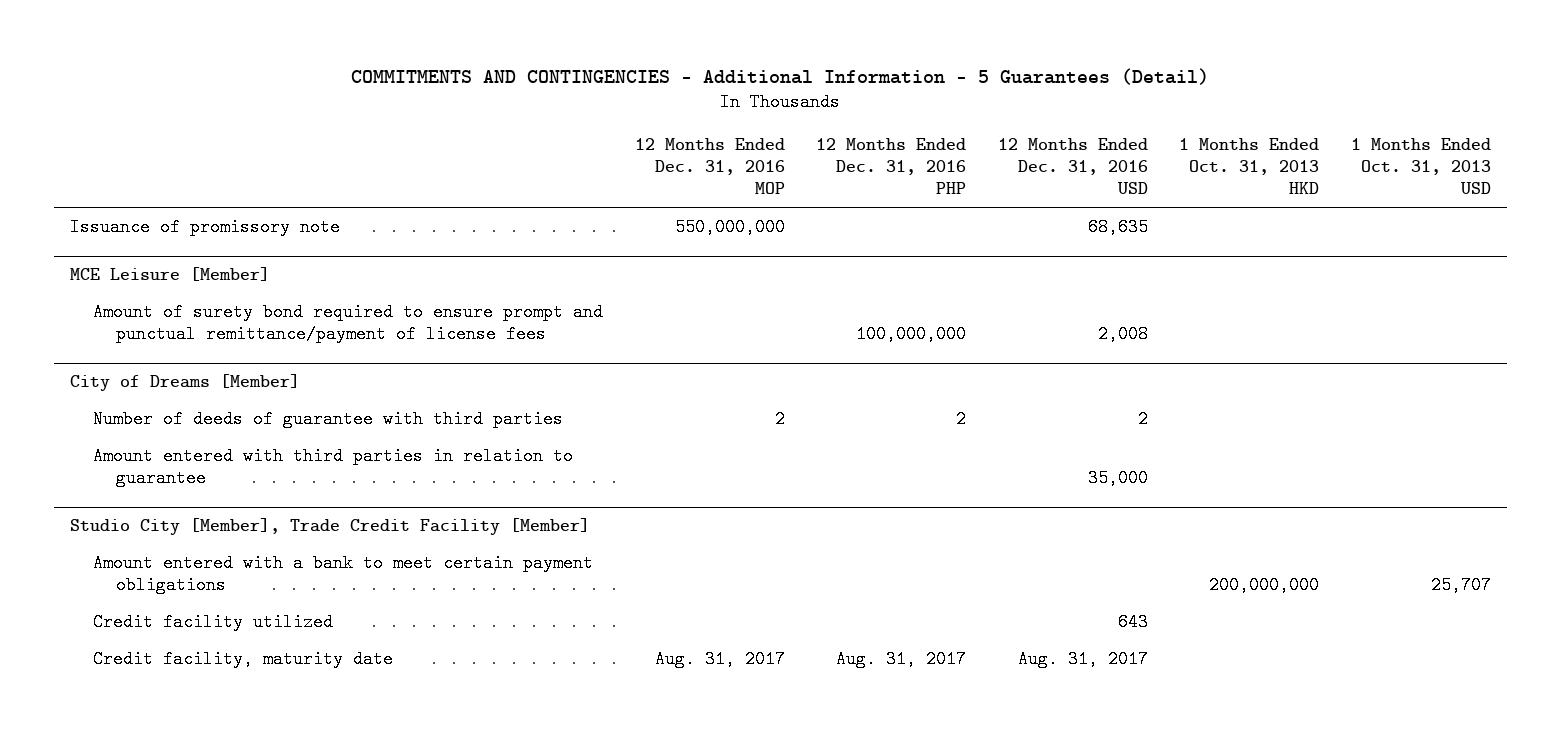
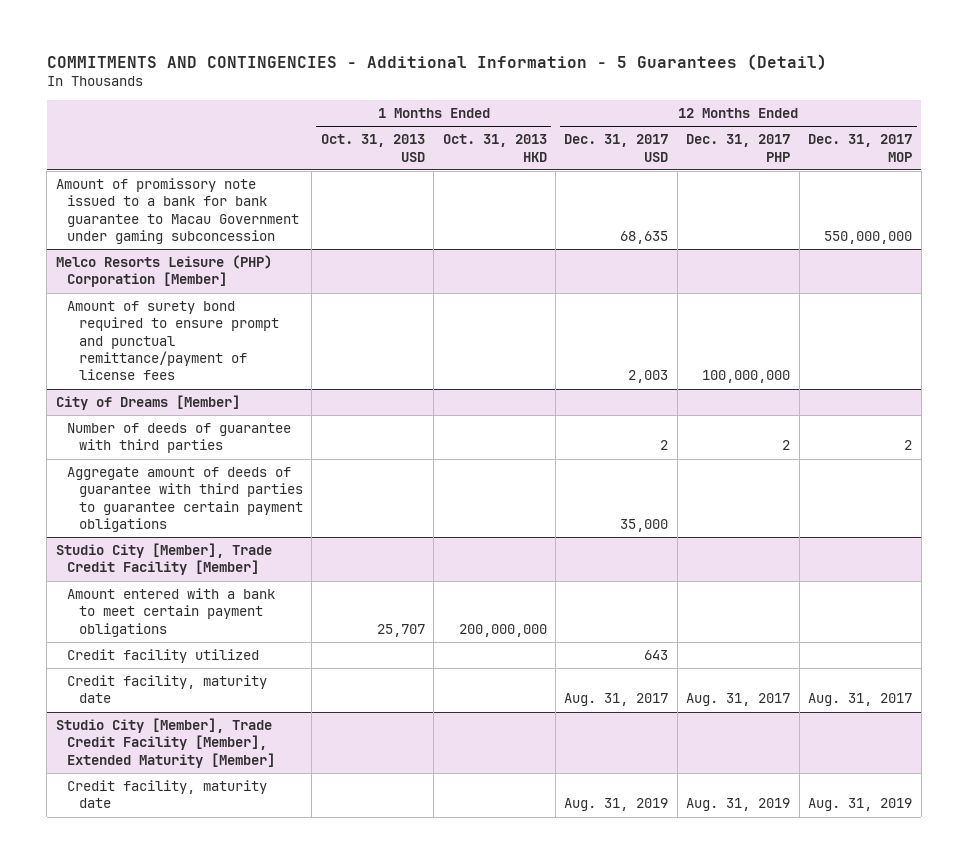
- | 12 Months Ended Dec. 31, 2016 MOP | 12 Months Ended Dec. 31, 2016 PHP | 12 Months Ended Dec. 31, 2016 USD | 1 Months Ended Oct. 31, 2013 HKD | 1 Months Ended Oct. 31, 2013 USD
+ | 1 Months Ended Oct. 31, 2013 USD | 1 Months Ended Oct. 31, 2013 HKD | 12 Months Ended Dec. 31, 2017 USD | 12 Months Ended Dec. 31, 2017 PHP | 12 Months Ended Dec. 31, 2017 MOP
- Issuance of promissory note | 550,000,000 | | 68,635 | |
- MCE Leisure [Member]
- Amount of surety bond required to ensure prompt and punctual remittance/payment of license fees | | 100,000,000 | 2,008 | |
+ Amount of promissory note issued to a bank for bank guarantee to Macau Government under gaming subconcession | | | 68,635 | | 550,000,000
+ Melco Resorts Leisure (PHP) Corporation [Member]
+ Amount of surety bond required to ensure prompt and punctual remittance/payment of license fees | | | 2,003 | 100,000,000 |
@ City of Dreams [Member]
- Amount entered with third parties in relation to guarantee | | | 35,000 | |
+ Aggregate amount of deeds of guarantee with third parties to guarantee certain payment obligations | | | 35,000 | |
+ Studio City [Member], Trade Credit Facility [Member], Extended Maturity [Member]
+ Credit facility, maturity date | | | Aug. 31, 2019 | Aug. 31, 2019 | Aug. 31, 2019

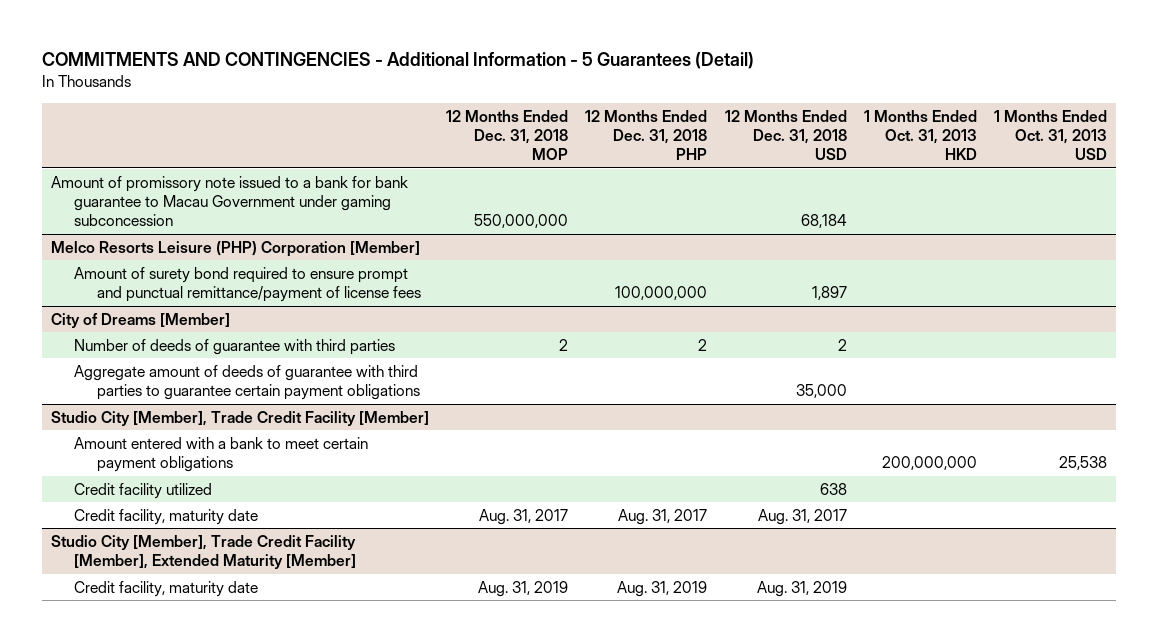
- | 1 Months Ended Oct. 31, 2013 USD | 1 Months Ended Oct. 31, 2013 HKD | 12 Months Ended Dec. 31, 2017 USD | 12 Months Ended Dec. 31, 2017 PHP | 12 Months Ended Dec. 31, 2017 MOP
+ | 12 Months Ended Dec. 31, 2018 MOP | 12 Months Ended Dec. 31, 2018 PHP | 12 Months Ended Dec. 31, 2018 USD | 1 Months Ended Oct. 31, 2013 HKD | 1 Months Ended Oct. 31, 2013 USD
@ Studio City [Member], Trade Credit Facility [Member]
- Amount entered with a bank to meet certain payment obligations | 25,707 | 200,000,000 | | |
+ Amount entered with a bank to meet certain payment obligations | | | | 200,000,000 | 25,538

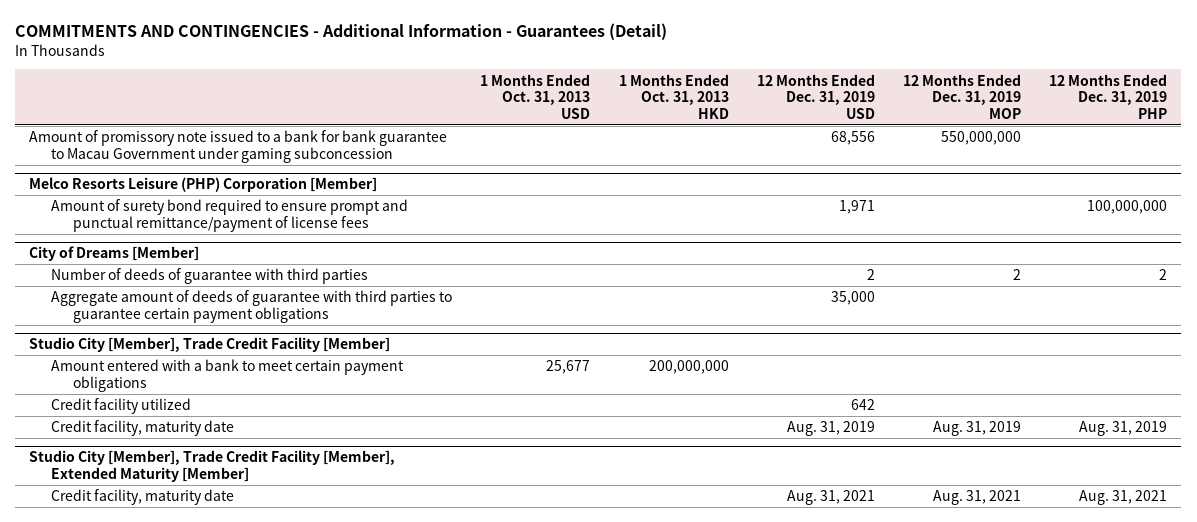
- COMMITMENTS AND CONTINGENCIES - Additional Information - 5 Guarantees (Detail)
+ COMMITMENTS AND CONTINGENCIES - Additional Information - Guarantees (Detail)
- | 12 Months Ended Dec. 31, 2018 MOP | 12 Months Ended Dec. 31, 2018 PHP | 12 Months Ended Dec. 31, 2018 USD | 1 Months Ended Oct. 31, 2013 HKD | 1 Months Ended Oct. 31, 2013 USD
+ | 1 Months Ended Oct. 31, 2013 USD | 1 Months Ended Oct. 31, 2013 HKD | 12 Months Ended Dec. 31, 2019 USD | 12 Months Ended Dec. 31, 2019 MOP | 12 Months Ended Dec. 31, 2019 PHP
@ Studio City [Member], Trade Credit Facility [Member]
- Amount entered with a bank to meet certain payment obligations | | | | 200,000,000 | 25,538
+ Amount entered with a bank to meet certain payment obligations | 25,677 | 200,000,000 | | |

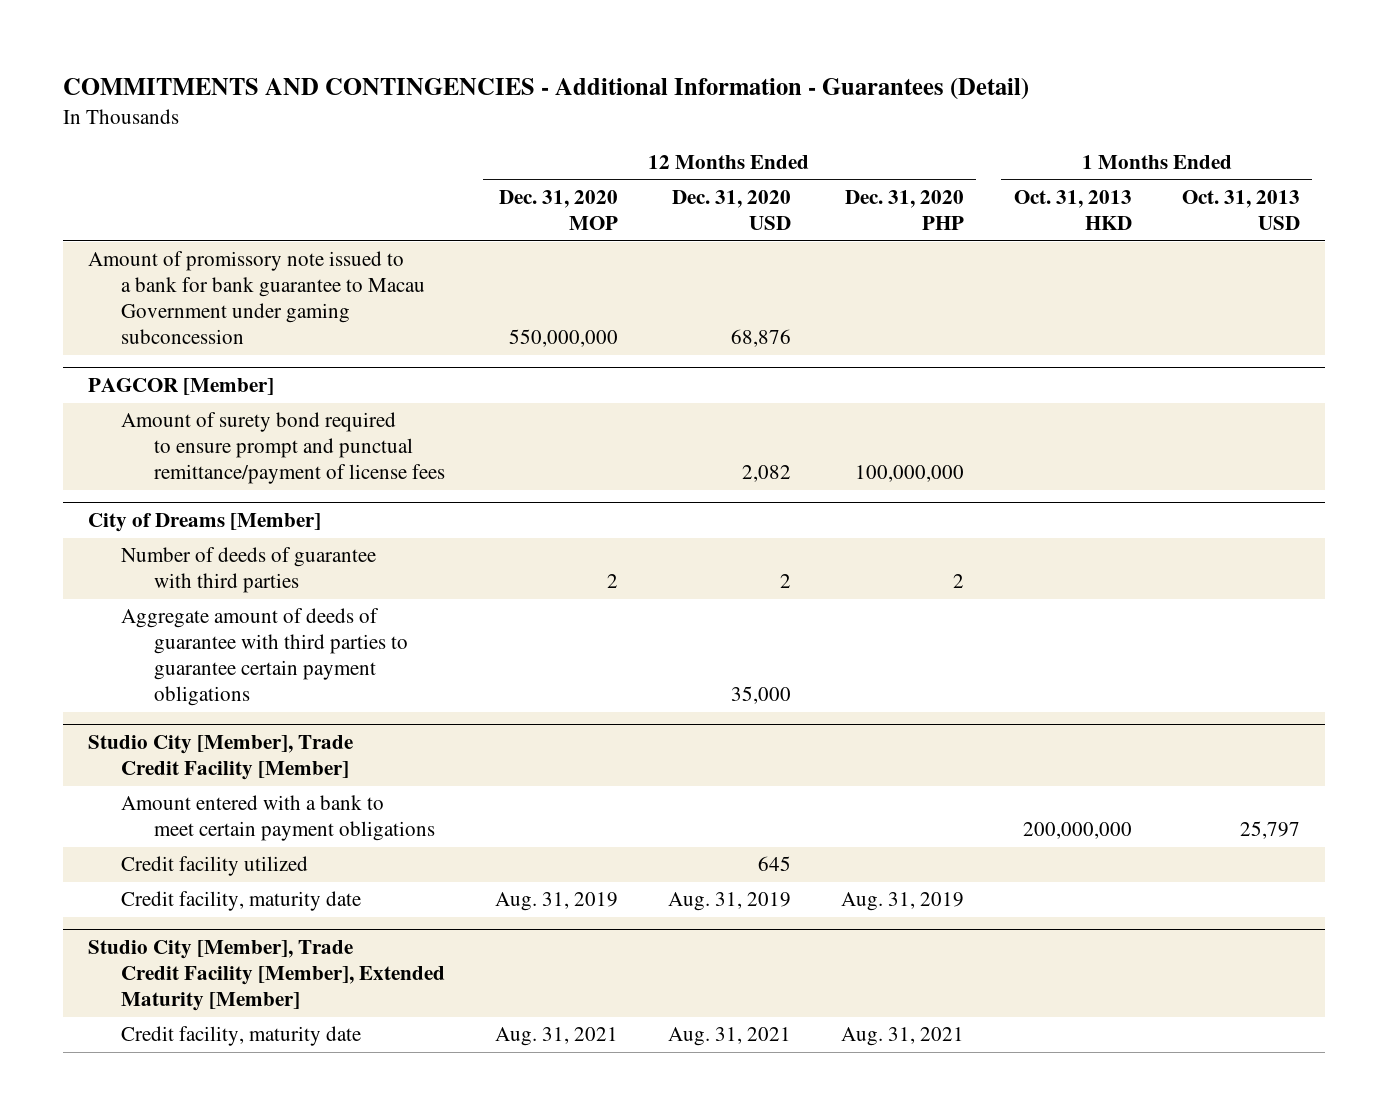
- | 1 Months Ended Oct. 31, 2013 USD | 1 Months Ended Oct. 31, 2013 HKD | 12 Months Ended Dec. 31, 2019 USD | 12 Months Ended Dec. 31, 2019 MOP | 12 Months Ended Dec. 31, 2019 PHP
+ | 12 Months Ended Dec. 31, 2020 MOP | 12 Months Ended Dec. 31, 2020 USD | 12 Months Ended Dec. 31, 2020 PHP | 1 Months Ended Oct. 31, 2013 HKD | 1 Months Ended Oct. 31, 2013 USD
- Melco Resorts Leisure (PHP) Corporation [Member]
- Amount of surety bond required to ensure prompt and punctual remittance/payment of license fees | | | 1,971 | | 100,000,000
+ PAGCOR [Member]
+ Amount of surety bond required to ensure prompt and punctual remittance/payment of license fees | | 2,082 | 100,000,000 | |
@ Studio City [Member], Trade Credit Facility [Member]
- Amount entered with a bank to meet certain payment obligations | 25,677 | 200,000,000 | | |
+ Amount entered with a bank to meet certain payment obligations | | | | 200,000,000 | 25,797

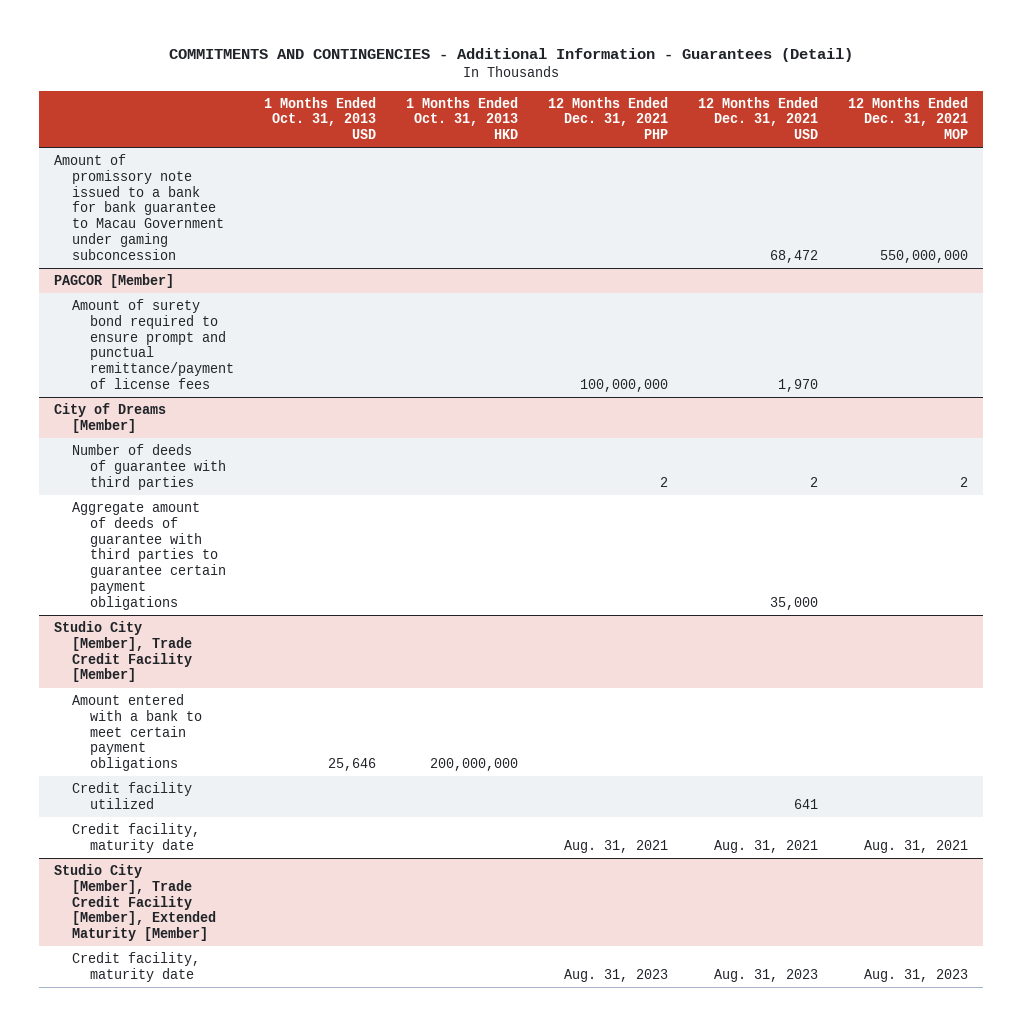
- | 12 Months Ended Dec. 31, 2020 MOP | 12 Months Ended Dec. 31, 2020 USD | 12 Months Ended Dec. 31, 2020 PHP | 1 Months Ended Oct. 31, 2013 HKD | 1 Months Ended Oct. 31, 2013 USD
+ | 1 Months Ended Oct. 31, 2013 USD | 1 Months Ended Oct. 31, 2013 HKD | 12 Months Ended Dec. 31, 2021 PHP | 12 Months Ended Dec. 31, 2021 USD | 12 Months Ended Dec. 31, 2021 MOP
@ Studio City [Member], Trade Credit Facility [Member]
- Amount entered with a bank to meet certain payment obligations | | | | 200,000,000 | 25,797
+ Amount entered with a bank to meet certain payment obligations | 25,646 | 200,000,000 | | |

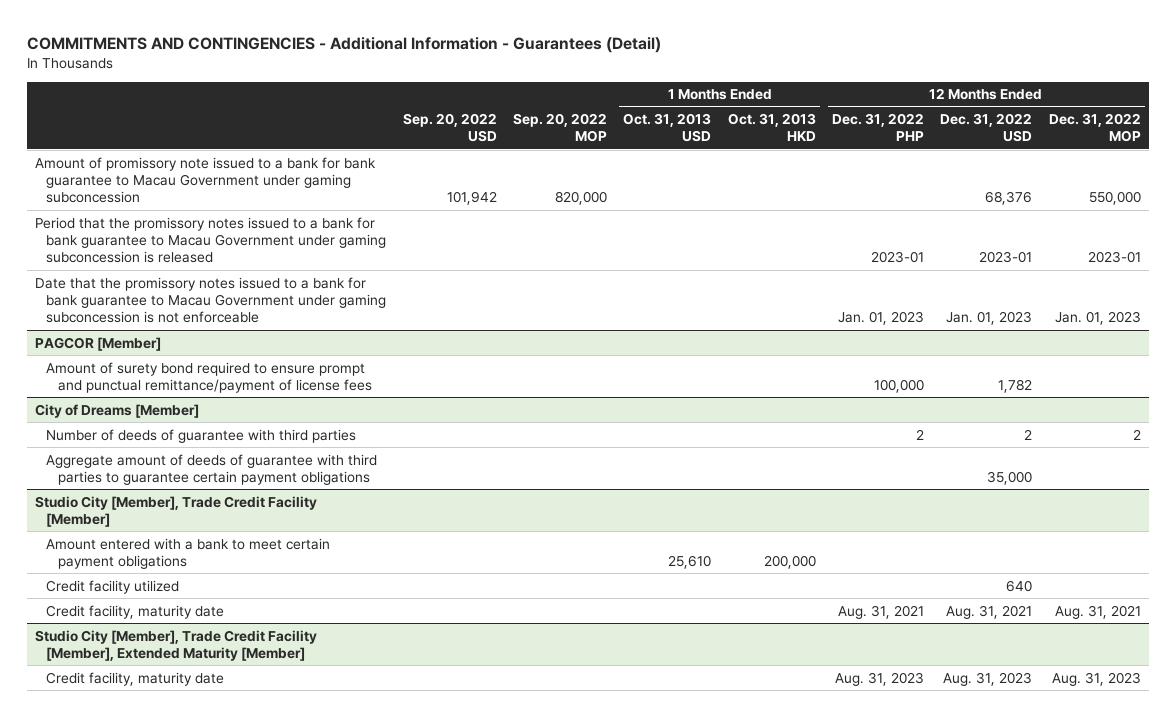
- | 1 Months Ended Oct. 31, 2013 USD | 1 Months Ended Oct. 31, 2013 HKD | 12 Months Ended Dec. 31, 2021 PHP | 12 Months Ended Dec. 31, 2021 USD | 12 Months Ended Dec. 31, 2021 MOP
+ | Sep. 20, 2022 USD | Sep. 20, 2022 MOP | 1 Months Ended Oct. 31, 2013 USD | 1 Months Ended Oct. 31, 2013 HKD | 12 Months Ended Dec. 31, 2022 PHP | 12 Months Ended Dec. 31, 2022 USD | 12 Months Ended Dec. 31, 2022 MOP
+ Period that the promissory notes issued to a bank for bank guarantee to Macau Government under gaming subconcession is released | | | | | 2023-01 | 2023-01 | 2023-01
+ Date that the promissory notes issued to a bank for bank guarantee to Macau Government under gaming subconcession is not enforceable | | | | | Jan. 01, 2023 | Jan. 01, 2023 | Jan. 01, 2023
@ Studio City [Member], Trade Credit Facility [Member]
- Amount entered with a bank to meet certain payment obligations | 25,646 | 200,000,000 | | |
+ Amount entered with a bank to meet certain payment obligations | | | 25,610 | 200,000 | | |

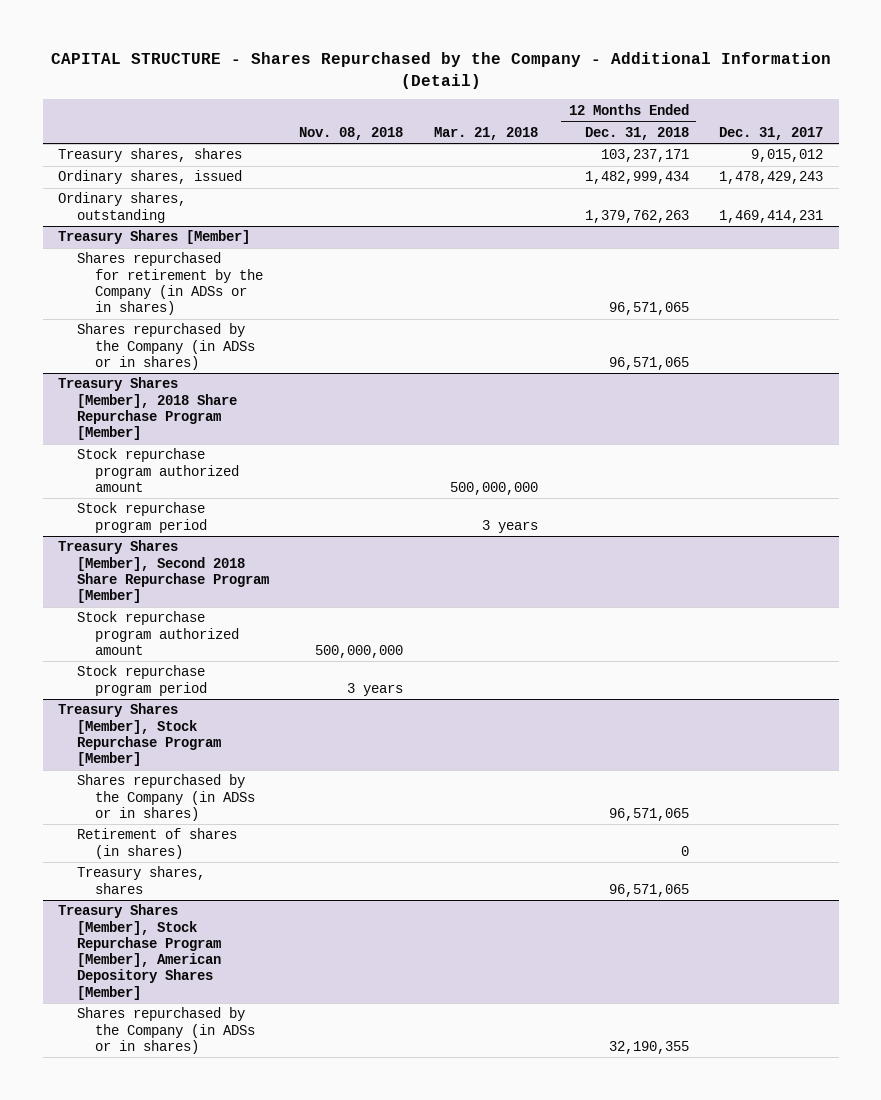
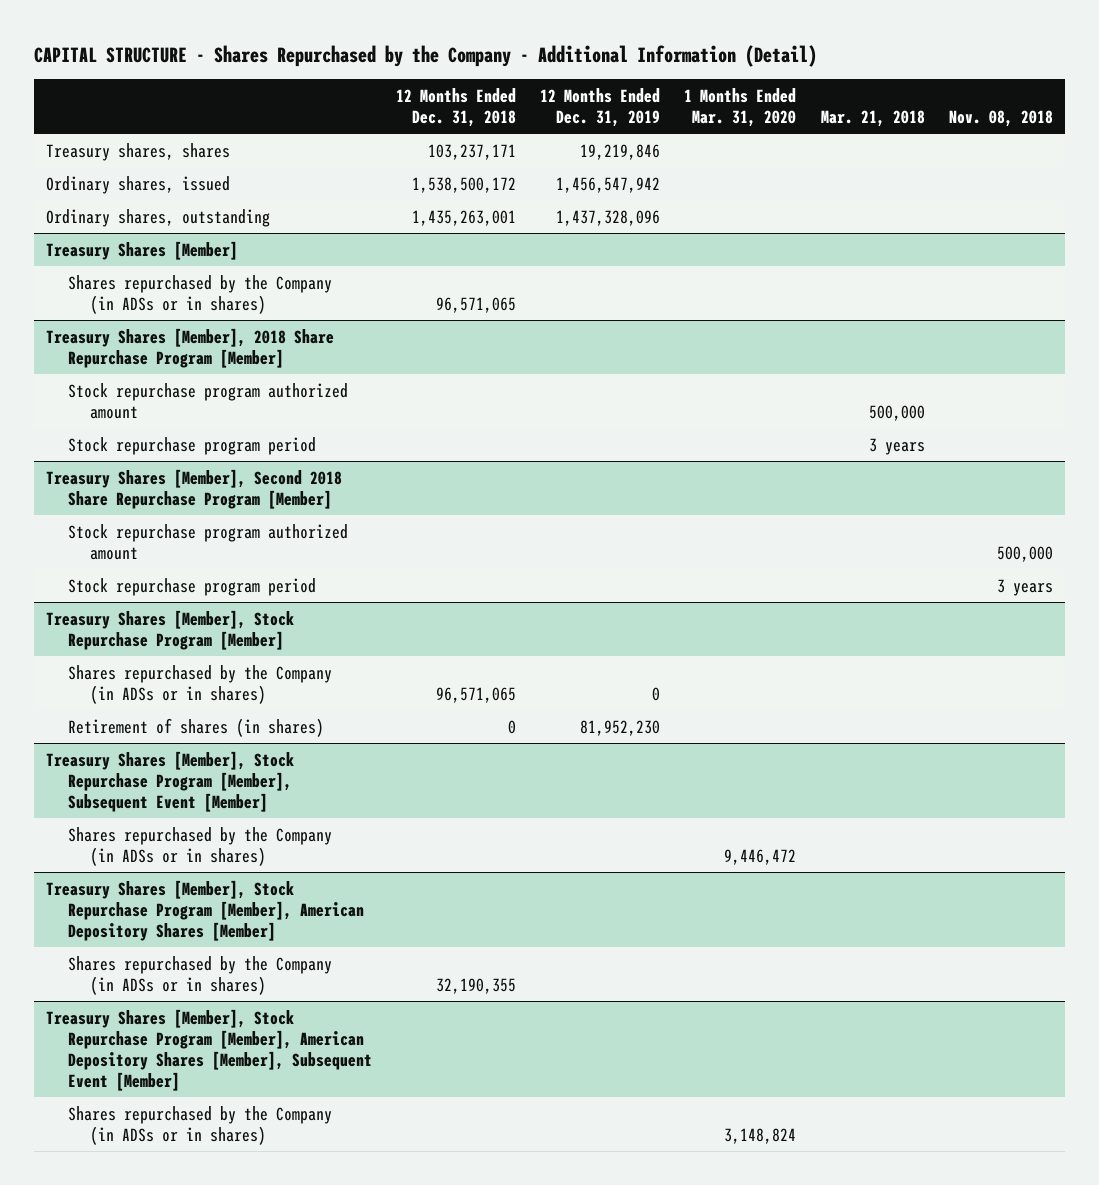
- | Nov. 08, 2018 | Mar. 21, 2018 | 12 Months Ended Dec. 31, 2018 | Dec. 31, 2017
+ | 12 Months Ended Dec. 31, 2018 | 12 Months Ended Dec. 31, 2019 | 1 Months Ended Mar. 31, 2020 | Mar. 21, 2018 | Nov. 08, 2018
- Ordinary shares, issued | | | 1,482,999,434 | 1,478,429,243
- Ordinary shares, outstanding | | | 1,379,762,263 | 1,469,414,231
+ Ordinary shares, issued | 1,538,500,172 | 1,456,547,942 | | |
+ Ordinary shares, outstanding | 1,435,263,001 | 1,437,328,096 | | |
@ Treasury Shares [Member]
- Shares repurchased for retirement by the Company (in ADSs or in shares) | | | 96,571,065 |
@ Treasury Shares [Member], 2018 Share Repurchase Program [Member]
- Stock repurchase program authorized amount | | 500,000,000 | |
+ Stock repurchase program authorized amount | | | | 500,000 |
@ Treasury Shares [Member], Second 2018 Share Repurchase Program [Member]
- Stock repurchase program authorized amount | 500,000,000 | | |
+ Stock repurchase program authorized amount | | | | | 500,000
@ Treasury Shares [Member], Stock Repurchase Program [Member]
- Treasury shares, shares | | | 96,571,065 |
+ Treasury Shares [Member], Stock Repurchase Program [Member], Subsequent Event [Member]
+ Shares repurchased by the Company (in ADSs or in shares) | | | 9,446,472 | |
+ Treasury Shares [Member], Stock Repurchase Program [Member], American Depository Shares [Member], Subsequent Event [Member]
+ Shares repurchased by the Company (in ADSs or in shares) | | | 3,148,824 | |

